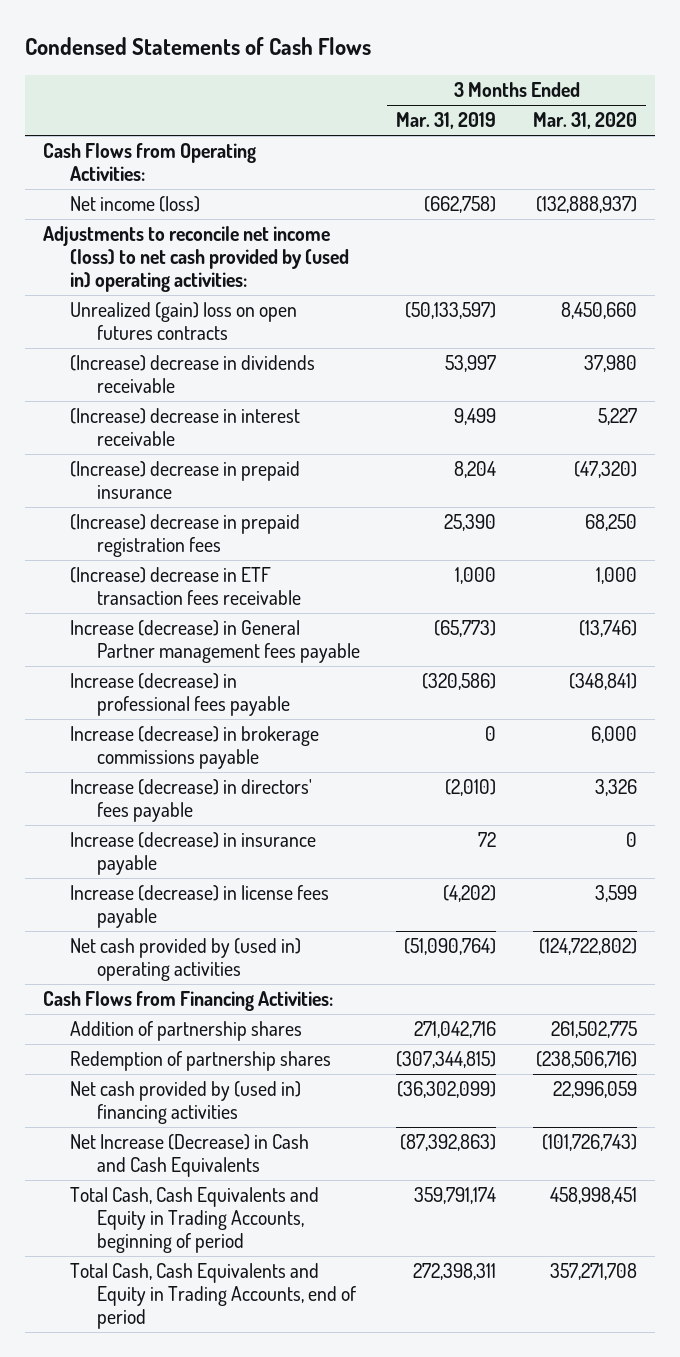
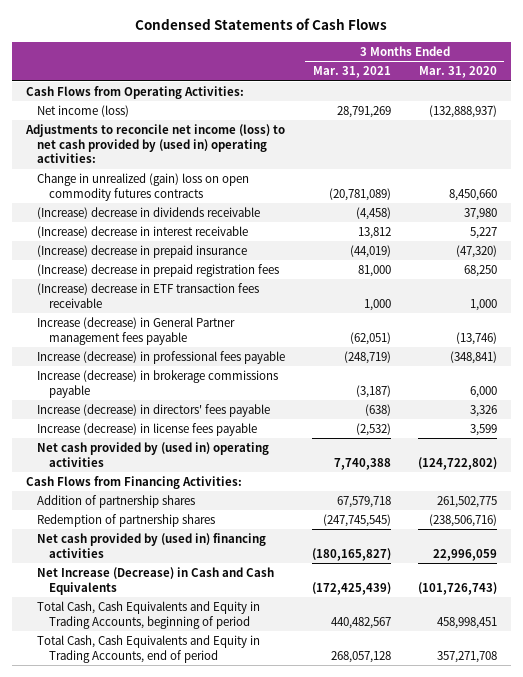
- | 3 Months Ended Mar. 31, 2019 | 3 Months Ended Mar. 31, 2020
+ | 3 Months Ended Mar. 31, 2021 | 3 Months Ended Mar. 31, 2020
- Unrealized (gain) loss on open futures contracts | (50,133,597) | 8,450,660
+ Change in unrealized (gain) loss on open commodity futures contracts | (20,781,089) | 8,450,660
- Increase (decrease) in insurance payable | 72 | 0

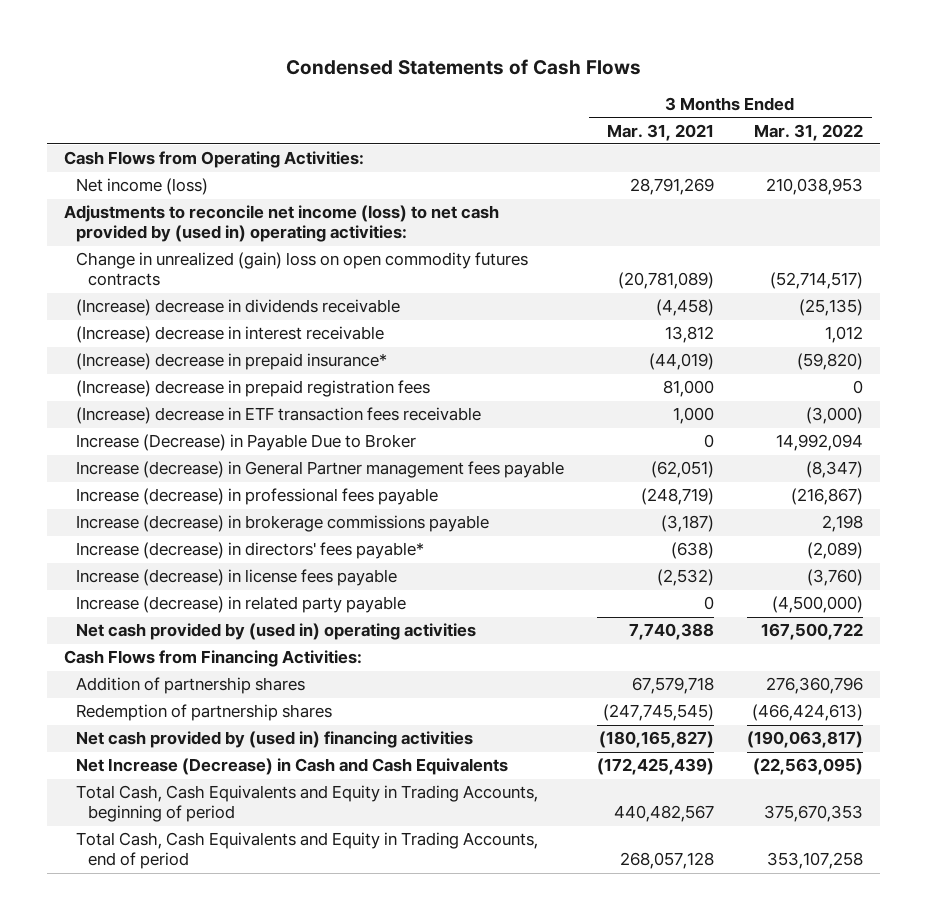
- | 3 Months Ended Mar. 31, 2021 | 3 Months Ended Mar. 31, 2020
+ | 3 Months Ended Mar. 31, 2021 | 3 Months Ended Mar. 31, 2022
- (Increase) decrease in prepaid insurance | (44,019) | (47,320)
+ (Increase) decrease in prepaid insurance* | (44,019) | (59,820)
+ Increase (Decrease) in Payable Due to Broker | 0 | 14,992,094
- Increase (decrease) in directors' fees payable | (638) | 3,326
+ Increase (decrease) in directors' fees payable* | (638) | (2,089)
+ Increase (decrease) in related party payable | 0 | (4,500,000)

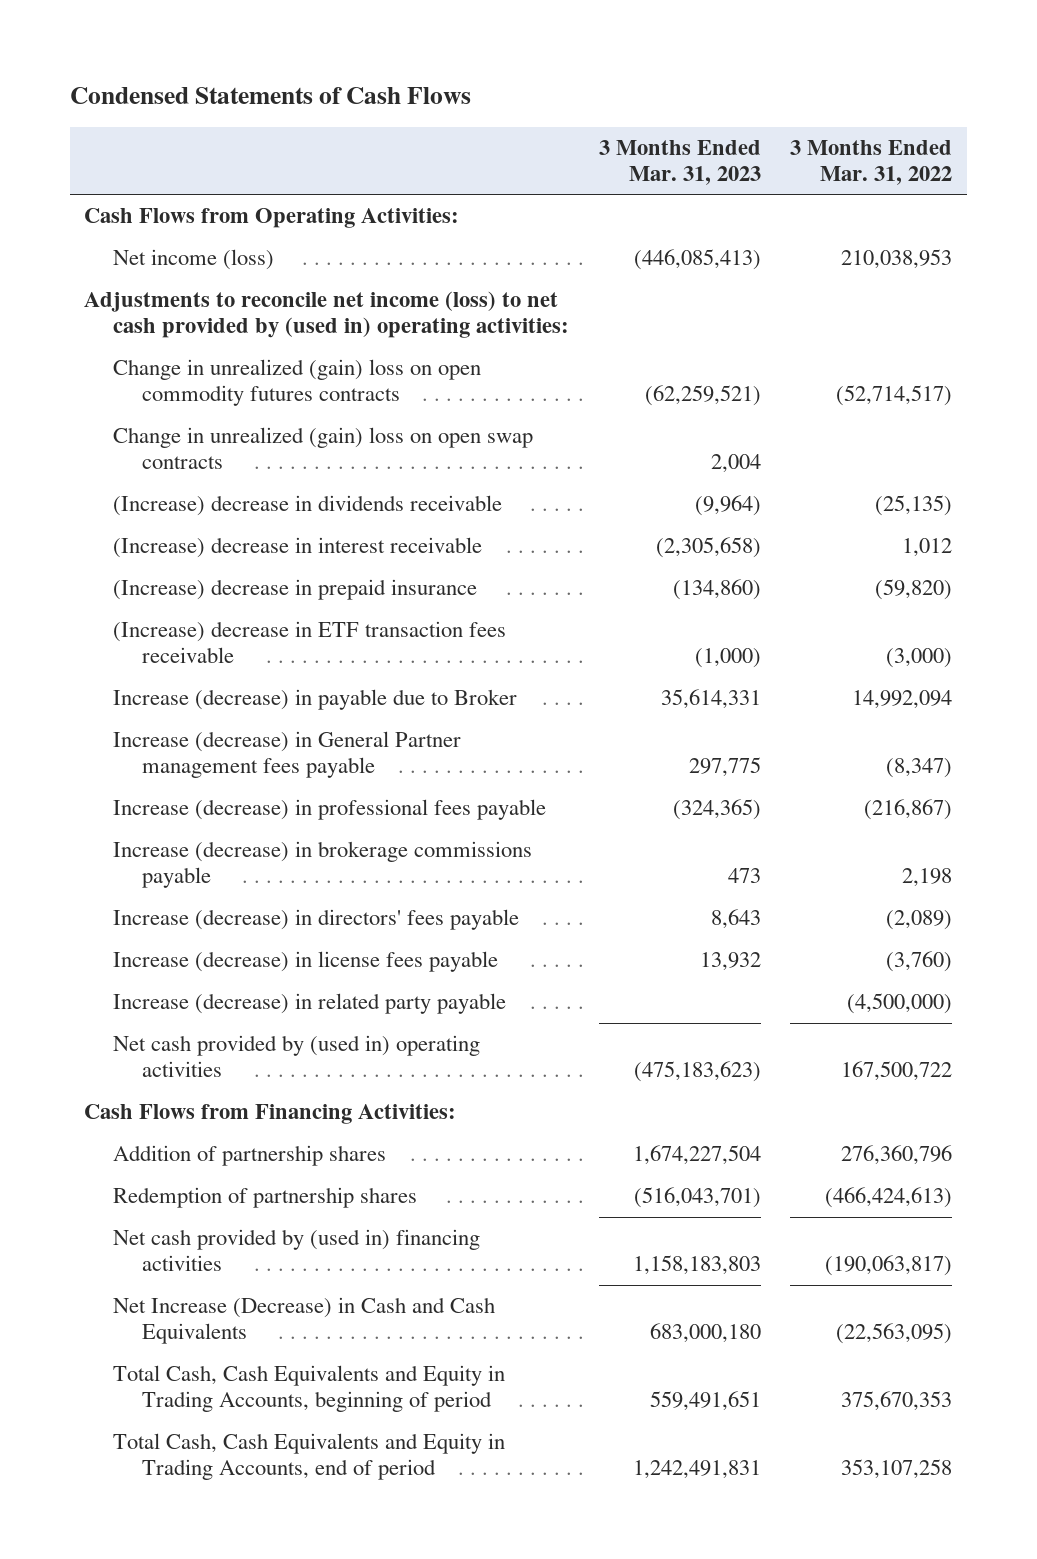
- | 3 Months Ended Mar. 31, 2021 | 3 Months Ended Mar. 31, 2022
+ | 3 Months Ended Mar. 31, 2023 | 3 Months Ended Mar. 31, 2022
+ Change in unrealized (gain) loss on open swap contracts | 2,004 |
- (Increase) decrease in prepaid insurance* | (44,019) | (59,820)
- (Increase) decrease in prepaid registration fees | 81,000 | 0
+ (Increase) decrease in prepaid insurance | (134,860) | (59,820)
- Increase (Decrease) in Payable Due to Broker | 0 | 14,992,094
+ Increase (decrease) in payable due to Broker | 35,614,331 | 14,992,094
- Increase (decrease) in directors' fees payable* | (638) | (2,089)
+ Increase (decrease) in directors' fees payable | 8,643 | (2,089)

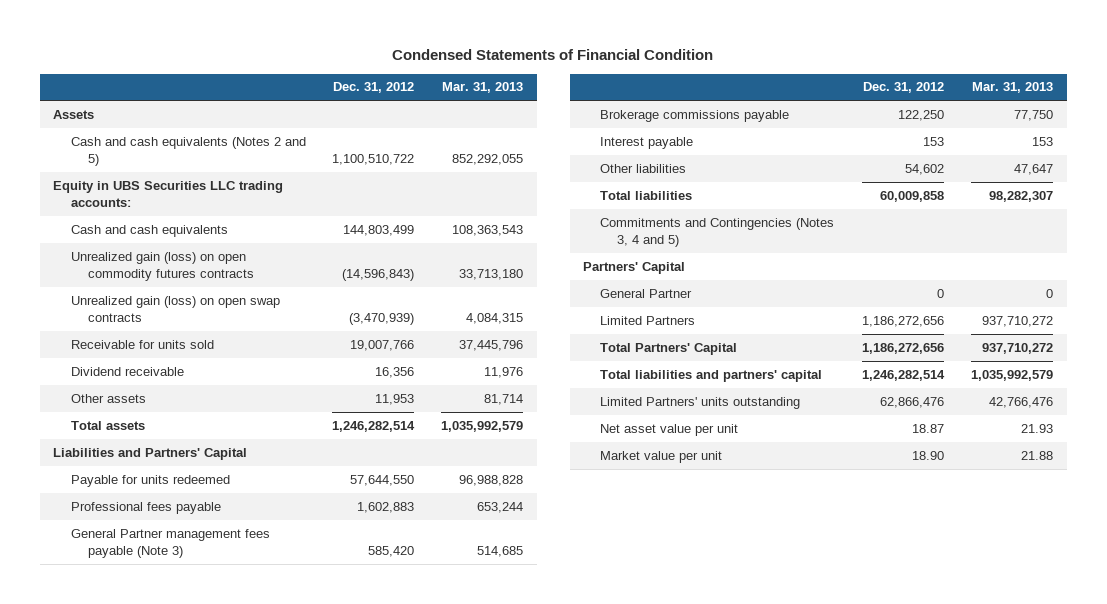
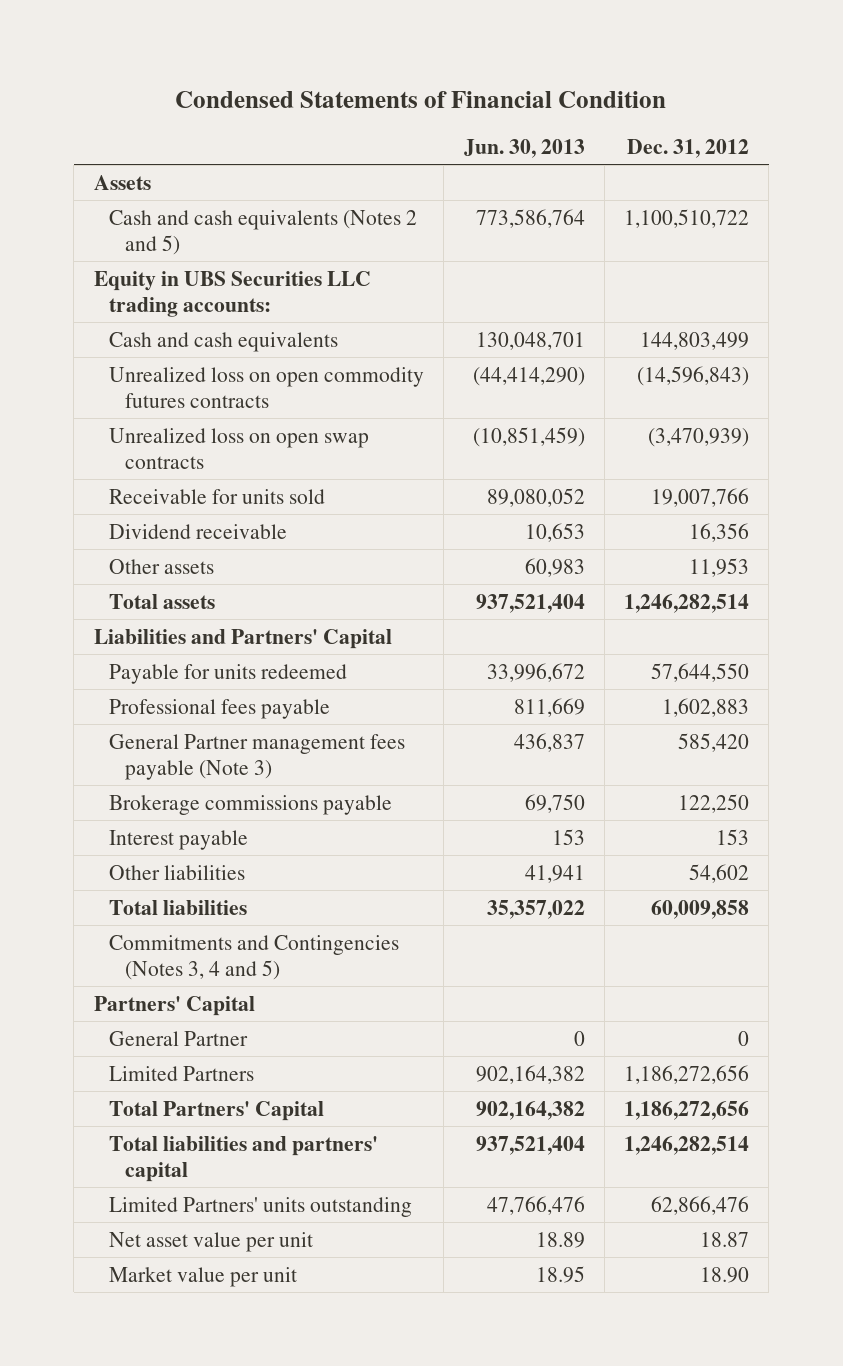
- | Dec. 31, 2012 | Mar. 31, 2013
+ | Jun. 30, 2013 | Dec. 31, 2012
- Unrealized gain (loss) on open commodity futures contracts | (14,596,843) | 33,713,180
- Unrealized gain (loss) on open swap contracts | (3,470,939) | 4,084,315
+ Unrealized loss on open commodity futures contracts | (44,414,290) | (14,596,843)
+ Unrealized loss on open swap contracts | (10,851,459) | (3,470,939)

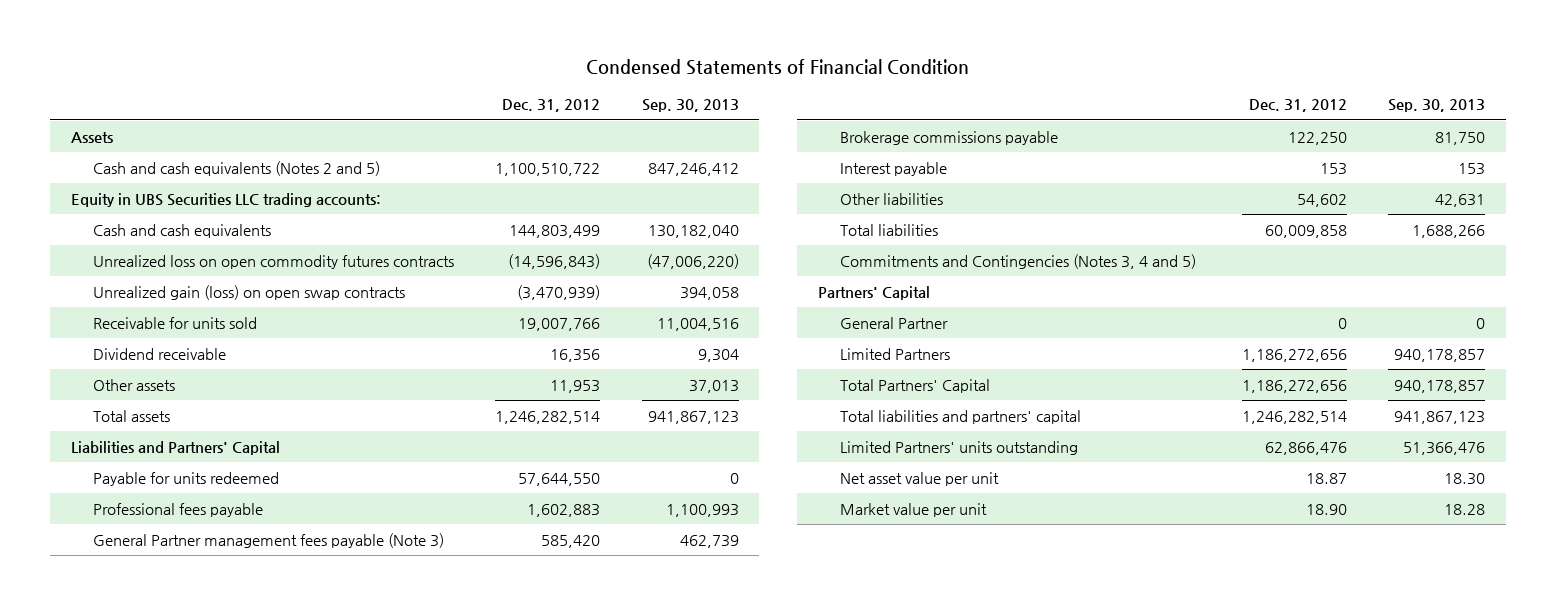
- | Jun. 30, 2013 | Dec. 31, 2012
+ | Dec. 31, 2012 | Sep. 30, 2013
- Unrealized loss on open swap contracts | (10,851,459) | (3,470,939)
+ Unrealized gain (loss) on open swap contracts | (3,470,939) | 394,058

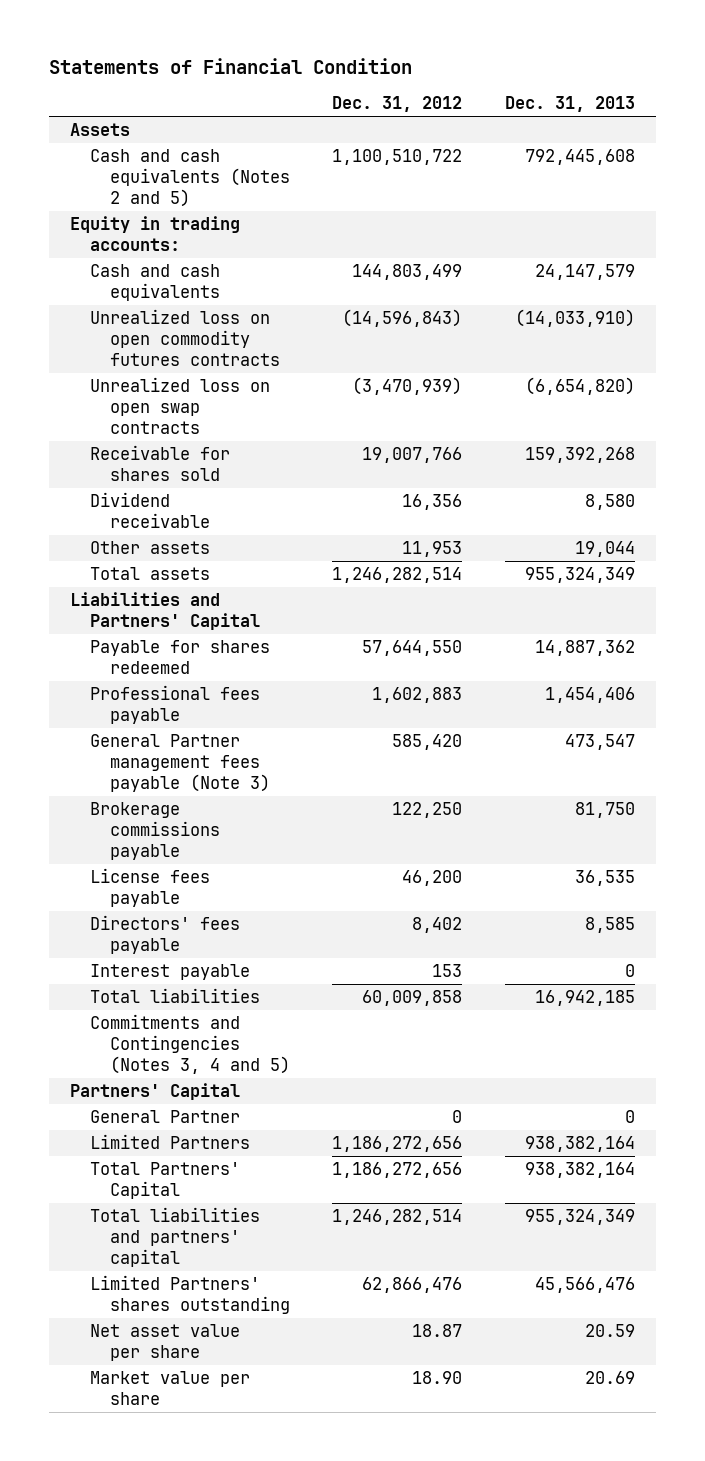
- Condensed Statements of Financial Condition
+ Statements of Financial Condition
- | Dec. 31, 2012 | Sep. 30, 2013
+ | Dec. 31, 2012 | Dec. 31, 2013
- Equity in UBS Securities LLC trading accounts:
+ Equity in trading accounts:
- Unrealized gain (loss) on open swap contracts | (3,470,939) | 394,058
- Receivable for units sold | 19,007,766 | 11,004,516
+ Unrealized loss on open swap contracts | (3,470,939) | (6,654,820)
+ Receivable for shares sold | 19,007,766 | 159,392,268
- Payable for units redeemed | 57,644,550 | 0
+ Payable for shares redeemed | 57,644,550 | 14,887,362
+ License fees payable | 46,200 | 36,535
+ Directors' fees payable | 8,402 | 8,585
- Other liabilities | 54,602 | 42,631
- Limited Partners' units outstanding | 62,866,476 | 51,366,476
- Net asset value per unit | 18.87 | 18.30
- Market value per unit | 18.90 | 18.28
+ Limited Partners' shares outstanding | 62,866,476 | 45,566,476
+ Net asset value per share | 18.87 | 20.59
+ Market value per share | 18.90 | 20.69

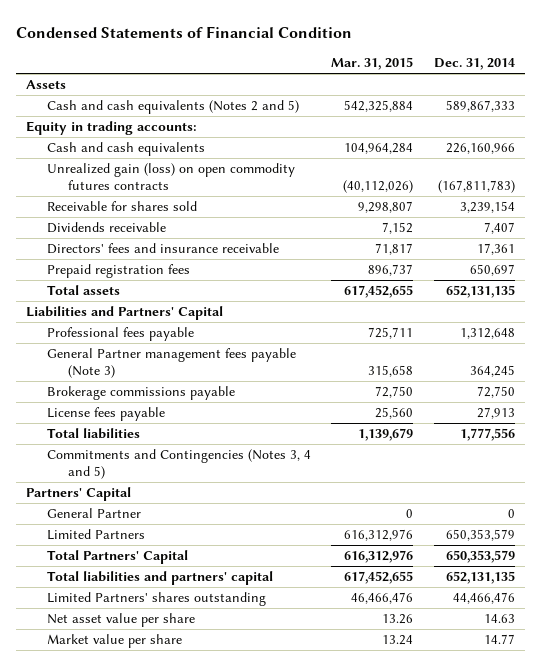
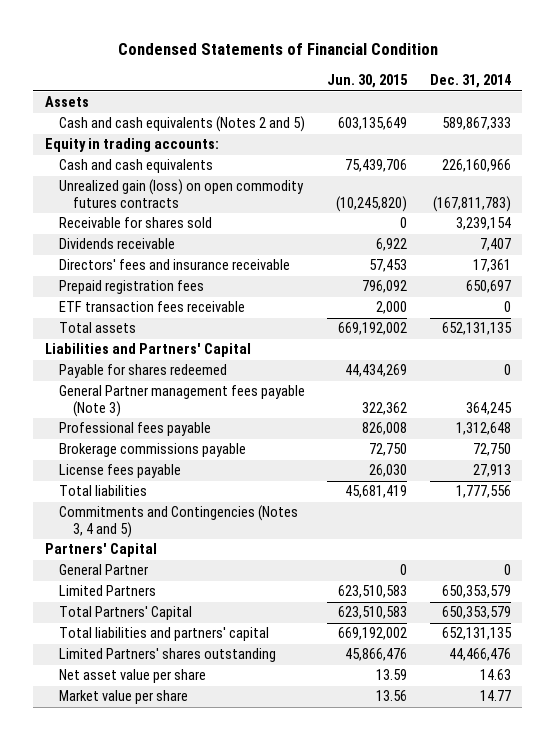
- | Mar. 31, 2015 | Dec. 31, 2014
+ | Jun. 30, 2015 | Dec. 31, 2014
+ ETF transaction fees receivable | 2,000 | 0
+ Payable for shares redeemed | 44,434,269 | 0
moved down: Professional fees payable | 826,008 | 1,312,648

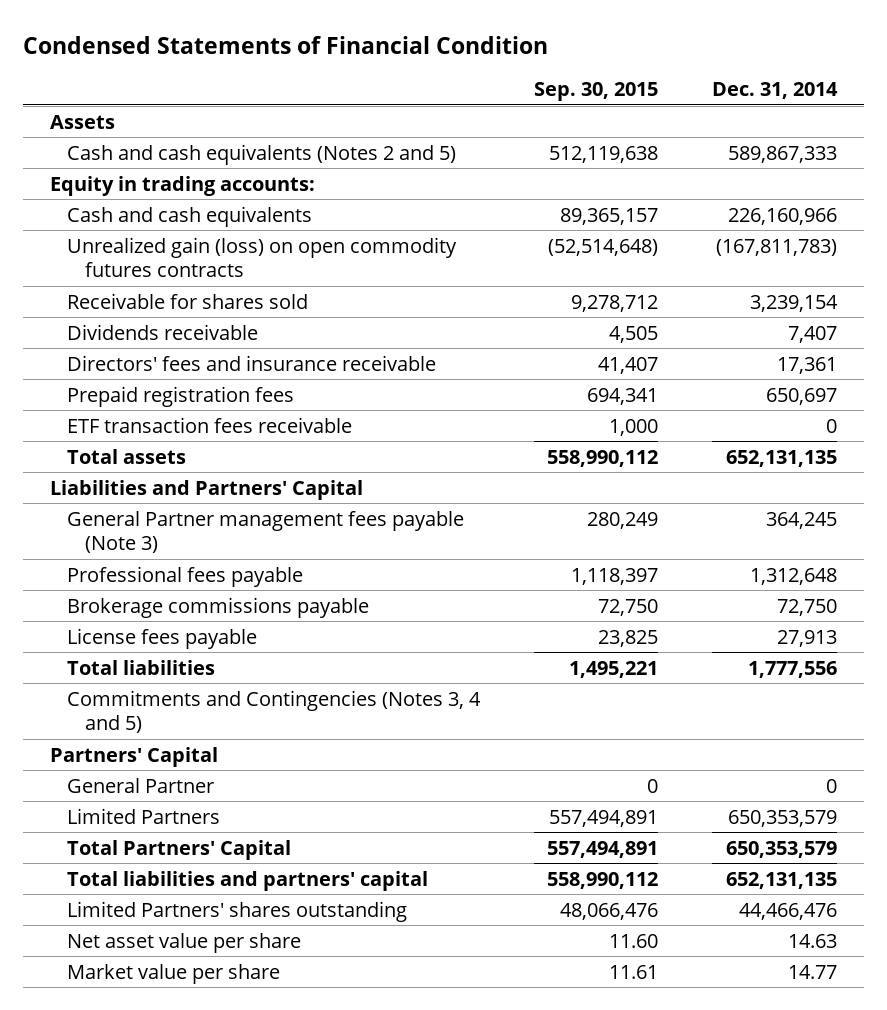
- | Jun. 30, 2015 | Dec. 31, 2014
+ | Sep. 30, 2015 | Dec. 31, 2014
- Payable for shares redeemed | 44,434,269 | 0

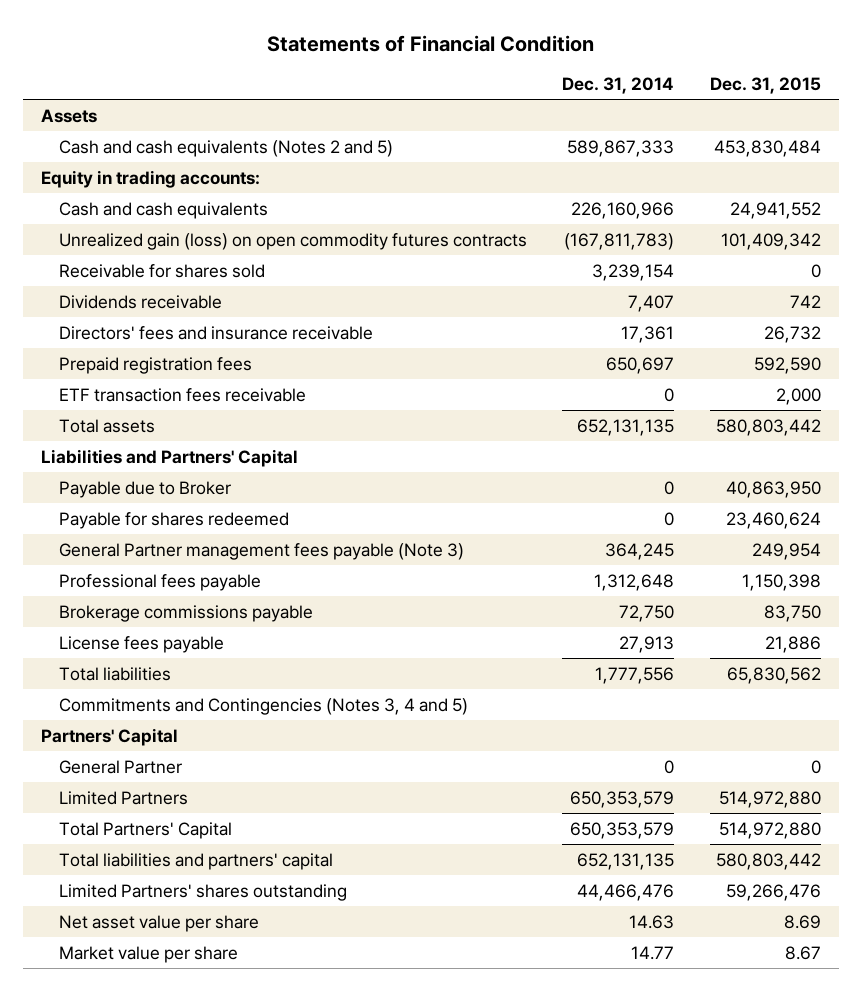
- Condensed Statements of Financial Condition
+ Statements of Financial Condition
- | Sep. 30, 2015 | Dec. 31, 2014
+ | Dec. 31, 2014 | Dec. 31, 2015
+ Payable due to Broker | 0 | 40,863,950
+ Payable for shares redeemed | 0 | 23,460,624

